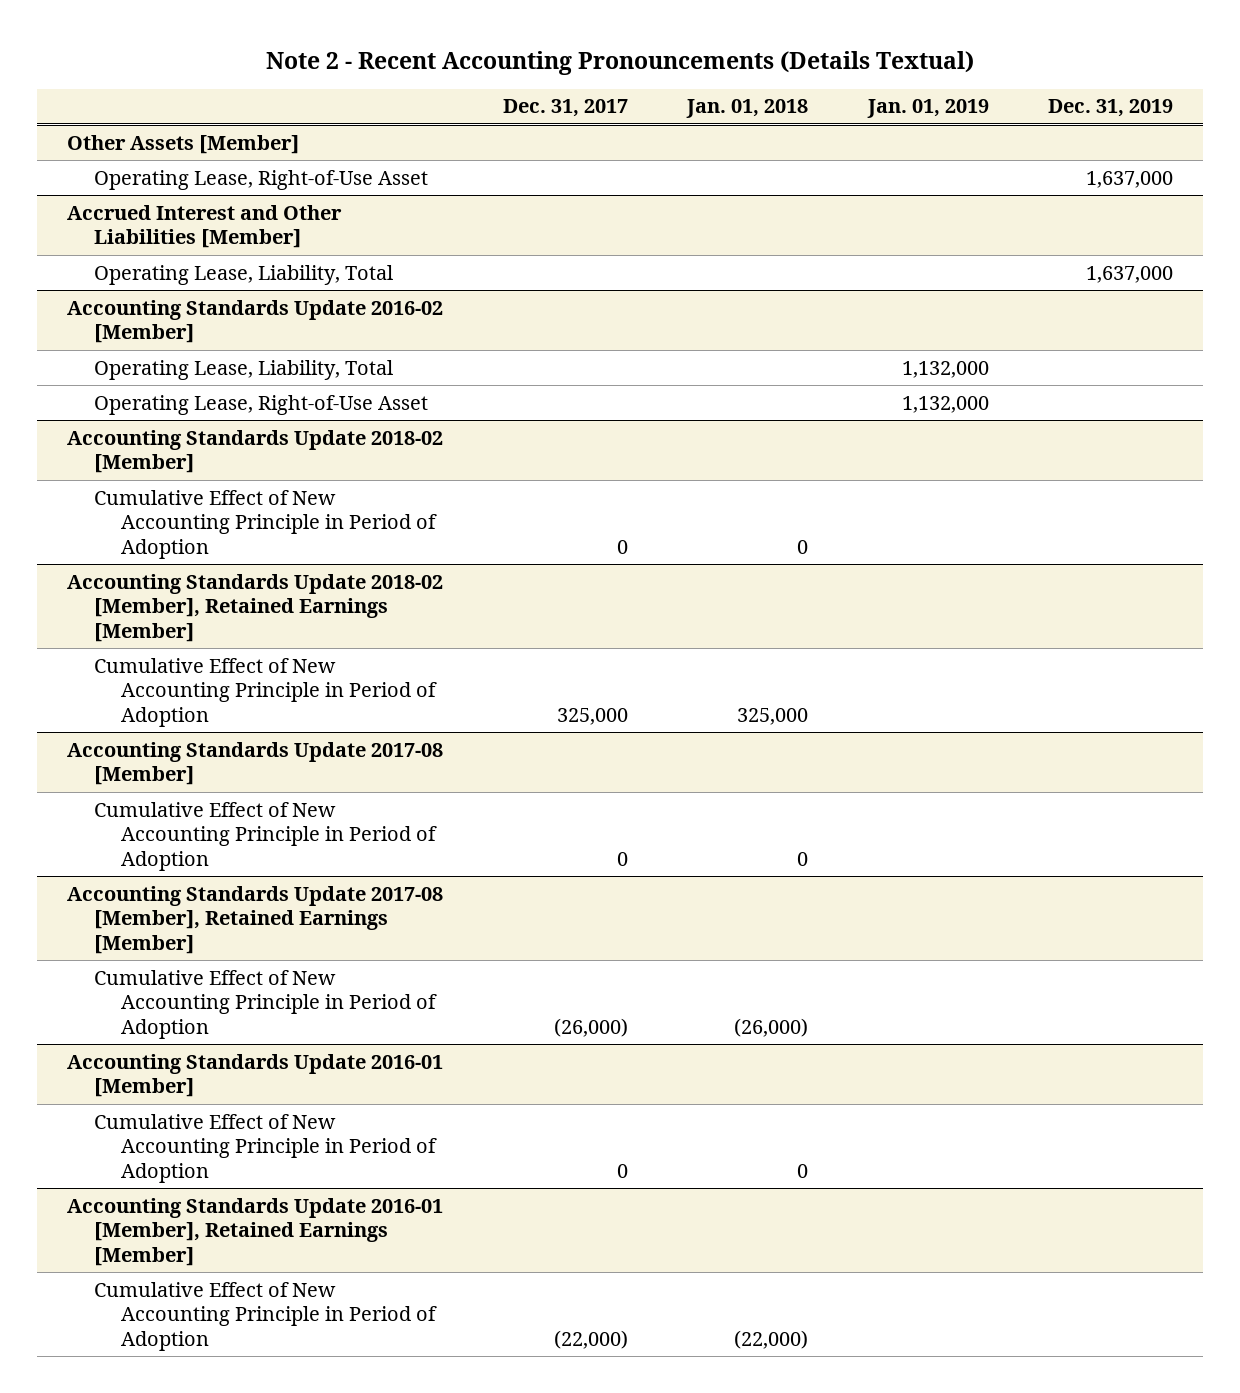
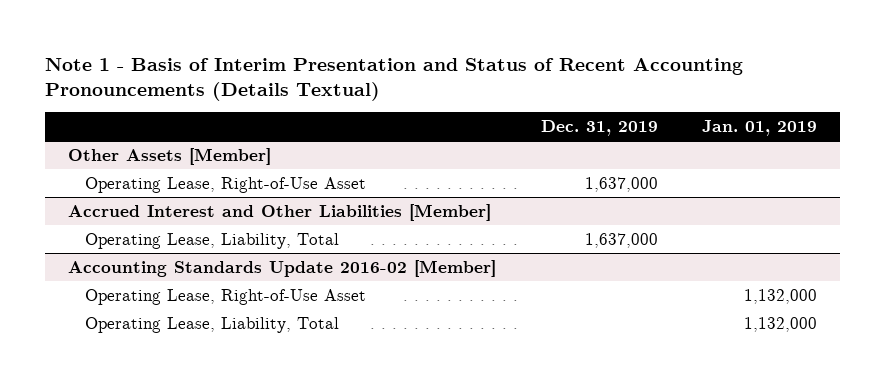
- Note 2 - Recent Accounting Pronouncements (Details Textual)
+ Note 1 - Basis of Interim Presentation and Status of Recent Accounting Pronouncements (Details Textual)
- | Dec. 31, 2017 | Jan. 01, 2018 | Jan. 01, 2019 | Dec. 31, 2019
+ | Dec. 31, 2019 | Jan. 01, 2019
- Accounting Standards Update 2018-02 [Member]
- Cumulative Effect of New Accounting Principle in Period of Adoption | 0 | 0 | |
- Accounting Standards Update 2018-02 [Member], Retained Earnings [Member]
- Cumulative Effect of New Accounting Principle in Period of Adoption | 325,000 | 325,000 | |
- Accounting Standards Update 2017-08 [Member]
- Cumulative Effect of New Accounting Principle in Period of Adoption | 0 | 0 | |
- Accounting Standards Update 2017-08 [Member], Retained Earnings [Member]
- Cumulative Effect of New Accounting Principle in Period of Adoption | (26,000) | (26,000) | |
- Accounting Standards Update 2016-01 [Member]
- Cumulative Effect of New Accounting Principle in Period of Adoption | 0 | 0 | |
- Accounting Standards Update 2016-01 [Member], Retained Earnings [Member]
- Cumulative Effect of New Accounting Principle in Period of Adoption | (22,000) | (22,000) | |
@ Accounting Standards Update 2016-02 [Member]
moved down: Operating Lease, Liability, Total | | 1,132,000

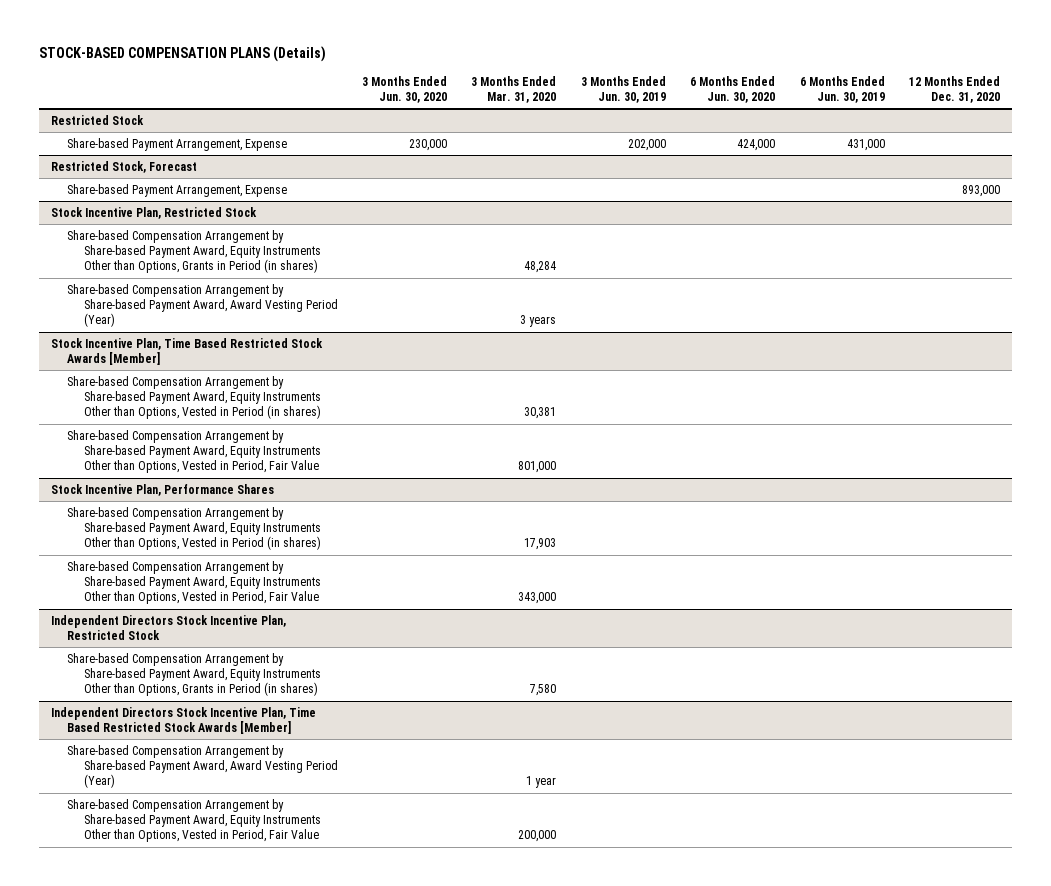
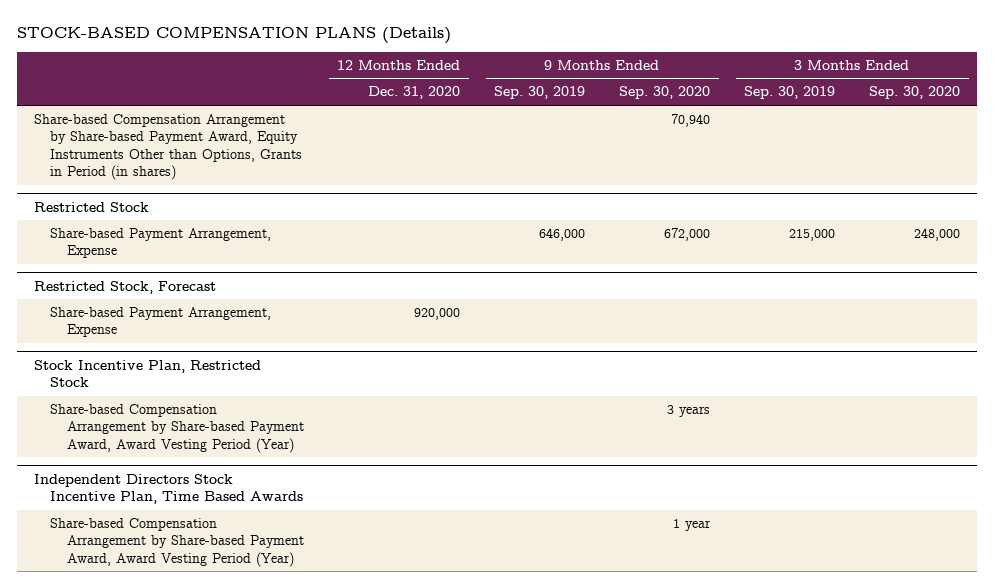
- | 3 Months Ended Jun. 30, 2020 | 3 Months Ended Mar. 31, 2020 | 3 Months Ended Jun. 30, 2019 | 6 Months Ended Jun. 30, 2020 | 6 Months Ended Jun. 30, 2019 | 12 Months Ended Dec. 31, 2020
+ | 12 Months Ended Dec. 31, 2020 | 9 Months Ended Sep. 30, 2019 | 9 Months Ended Sep. 30, 2020 | 3 Months Ended Sep. 30, 2019 | 3 Months Ended Sep. 30, 2020
+ Share-based Compensation Arrangement by Share-based Payment Award, Equity Instruments Other than Options, Grants in Period (in shares) | | | 70,940 | |
@ Restricted Stock, Forecast
- Share-based Payment Arrangement, Expense | | | | | | 893,000
+ Share-based Payment Arrangement, Expense | 920,000 | | | |
@ Stock Incentive Plan, Restricted Stock
- Share-based Compensation Arrangement by Share-based Payment Award, Equity Instruments Other than Options, Grants in Period (in shares) | | 48,284 | | | |
- Stock Incentive Plan, Time Based Restricted Stock Awards [Member]
- Share-based Compensation Arrangement by Share-based Payment Award, Equity Instruments Other than Options, Vested in Period (in shares) | | 30,381 | | | |
- Share-based Compensation Arrangement by Share-based Payment Award, Equity Instruments Other than Options, Vested in Period, Fair Value | | 801,000 | | | |
- Stock Incentive Plan, Performance Shares
- Share-based Compensation Arrangement by Share-based Payment Award, Equity Instruments Other than Options, Vested in Period (in shares) | | 17,903 | | | |
- Share-based Compensation Arrangement by Share-based Payment Award, Equity Instruments Other than Options, Vested in Period, Fair Value | | 343,000 | | | |
- Independent Directors Stock Incentive Plan, Restricted Stock
- Share-based Compensation Arrangement by Share-based Payment Award, Equity Instruments Other than Options, Grants in Period (in shares) | | 7,580 | | | |
- Independent Directors Stock Incentive Plan, Time Based Restricted Stock Awards [Member]
+ Independent Directors Stock Incentive Plan, Time Based Awards
- Share-based Compensation Arrangement by Share-based Payment Award, Equity Instruments Other than Options, Vested in Period, Fair Value | | 200,000 | | | |

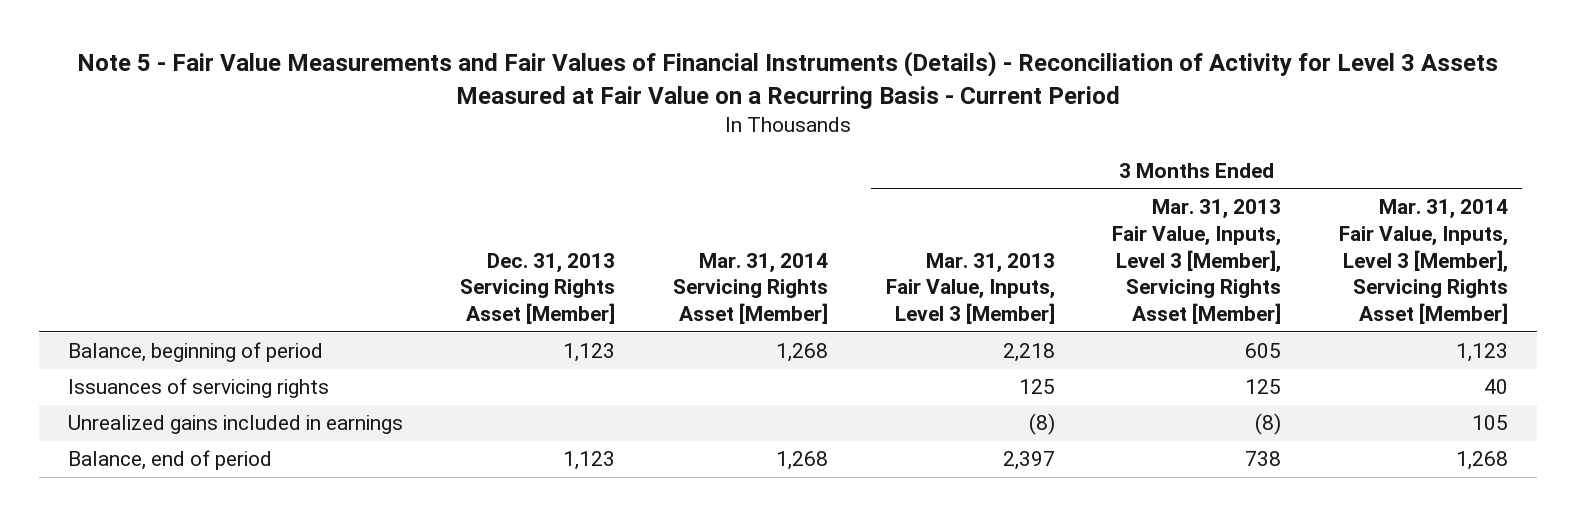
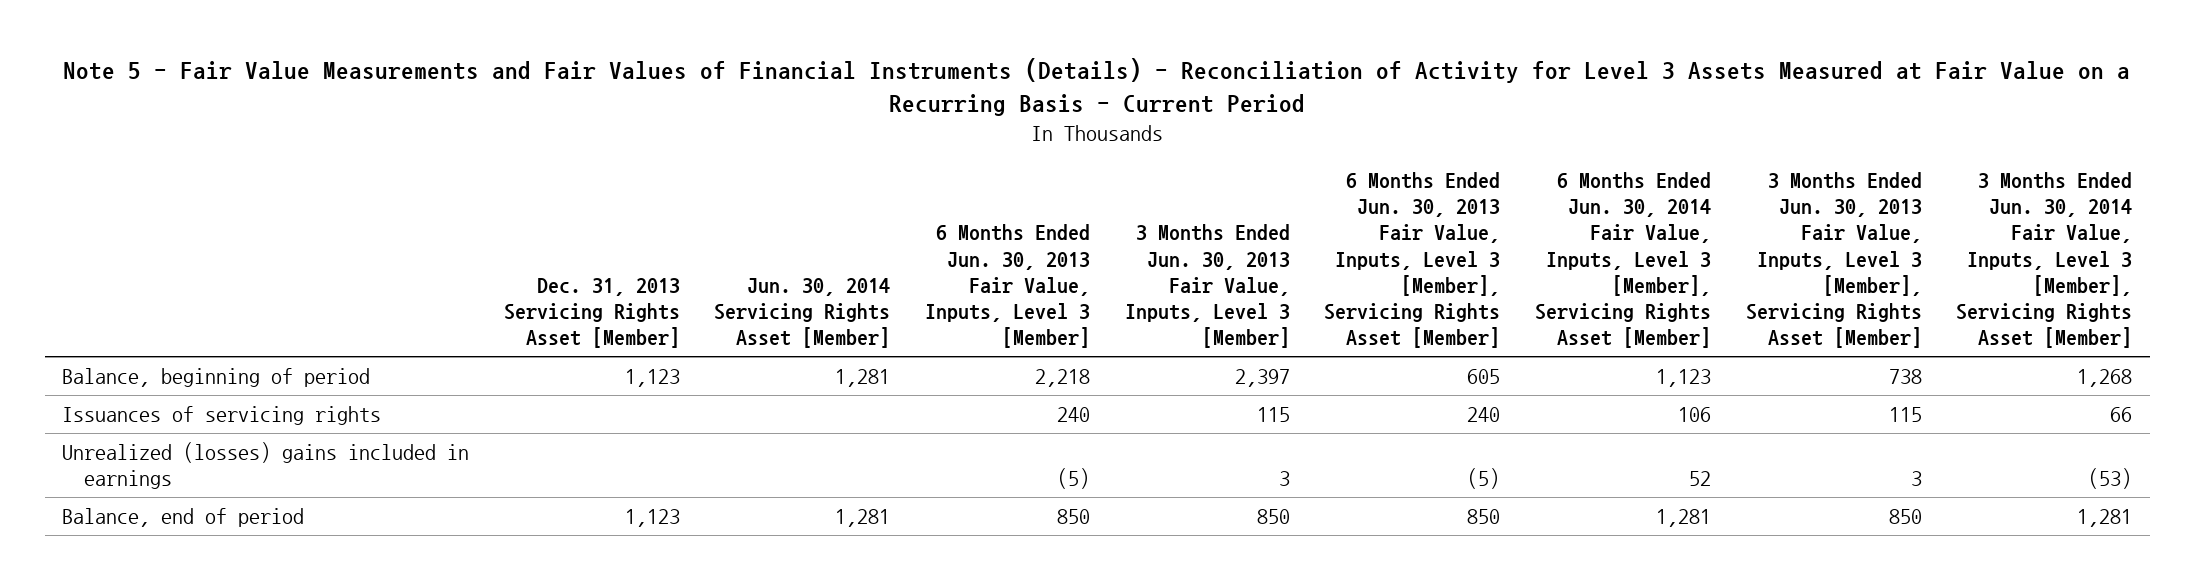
- | Dec. 31, 2013 Servicing Rights Asset [Member] | Mar. 31, 2014 Servicing Rights Asset [Member] | 3 Months Ended Mar. 31, 2013 Fair Value, Inputs, Level 3 [Member] | 3 Months Ended Mar. 31, 2013 Fair Value, Inputs, Level 3 [Member], Servicing Rights Asset [Member] | 3 Months Ended Mar. 31, 2014 Fair Value, Inputs, Level 3 [Member], Servicing Rights Asset [Member]
+ | Dec. 31, 2013 Servicing Rights Asset [Member] | Jun. 30, 2014 Servicing Rights Asset [Member] | 6 Months Ended Jun. 30, 2013 Fair Value, Inputs, Level 3 [Member] | 3 Months Ended Jun. 30, 2013 Fair Value, Inputs, Level 3 [Member] | 6 Months Ended Jun. 30, 2013 Fair Value, Inputs, Level 3 [Member], Servicing Rights Asset [Member] | 6 Months Ended Jun. 30, 2014 Fair Value, Inputs, Level 3 [Member], Servicing Rights Asset [Member] | 3 Months Ended Jun. 30, 2013 Fair Value, Inputs, Level 3 [Member], Servicing Rights Asset [Member] | 3 Months Ended Jun. 30, 2014 Fair Value, Inputs, Level 3 [Member], Servicing Rights Asset [Member]
- Unrealized gains included in earnings | | | (8) | (8) | 105
+ Unrealized (losses) gains included in earnings | | | (5) | 3 | (5) | 52 | 3 | (53)

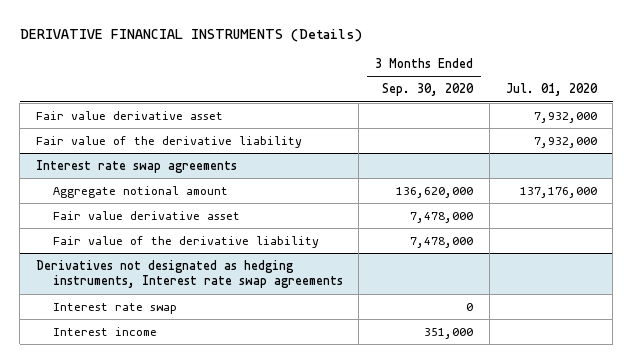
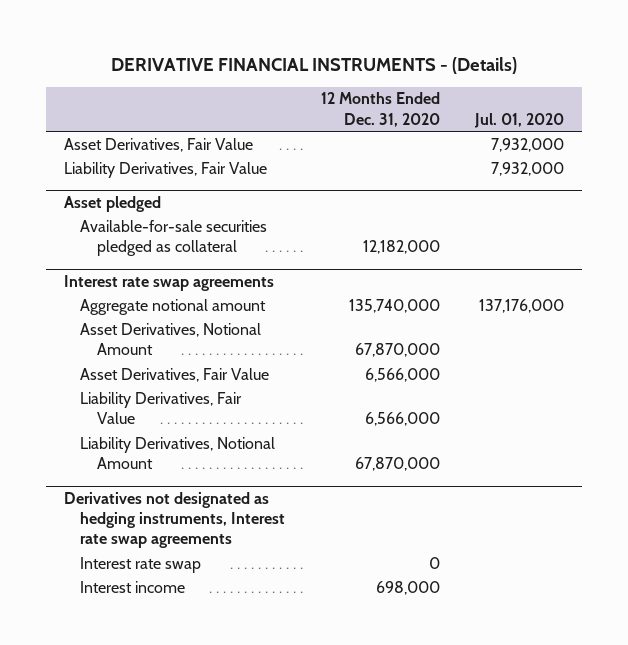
- DERIVATIVE FINANCIAL INSTRUMENTS (Details)
+ DERIVATIVE FINANCIAL INSTRUMENTS - (Details)
- | 3 Months Ended Sep. 30, 2020 | Jul. 01, 2020
+ | 12 Months Ended Dec. 31, 2020 | Jul. 01, 2020
- Fair value derivative asset | | 7,932,000
- Fair value of the derivative liability | | 7,932,000
+ Asset Derivatives, Fair Value | | 7,932,000
+ Liability Derivatives, Fair Value | | 7,932,000
+ Asset pledged
+ Available-for-sale securities pledged as collateral | 12,182,000 |
@ Interest rate swap agreements
- Fair value derivative asset | 7,478,000 |
- Fair value of the derivative liability | 7,478,000 |
+ Asset Derivatives, Notional Amount | 67,870,000 |
+ Asset Derivatives, Fair Value | 6,566,000 |
+ Liability Derivatives, Fair Value | 6,566,000 |
+ Liability Derivatives, Notional Amount | 67,870,000 |

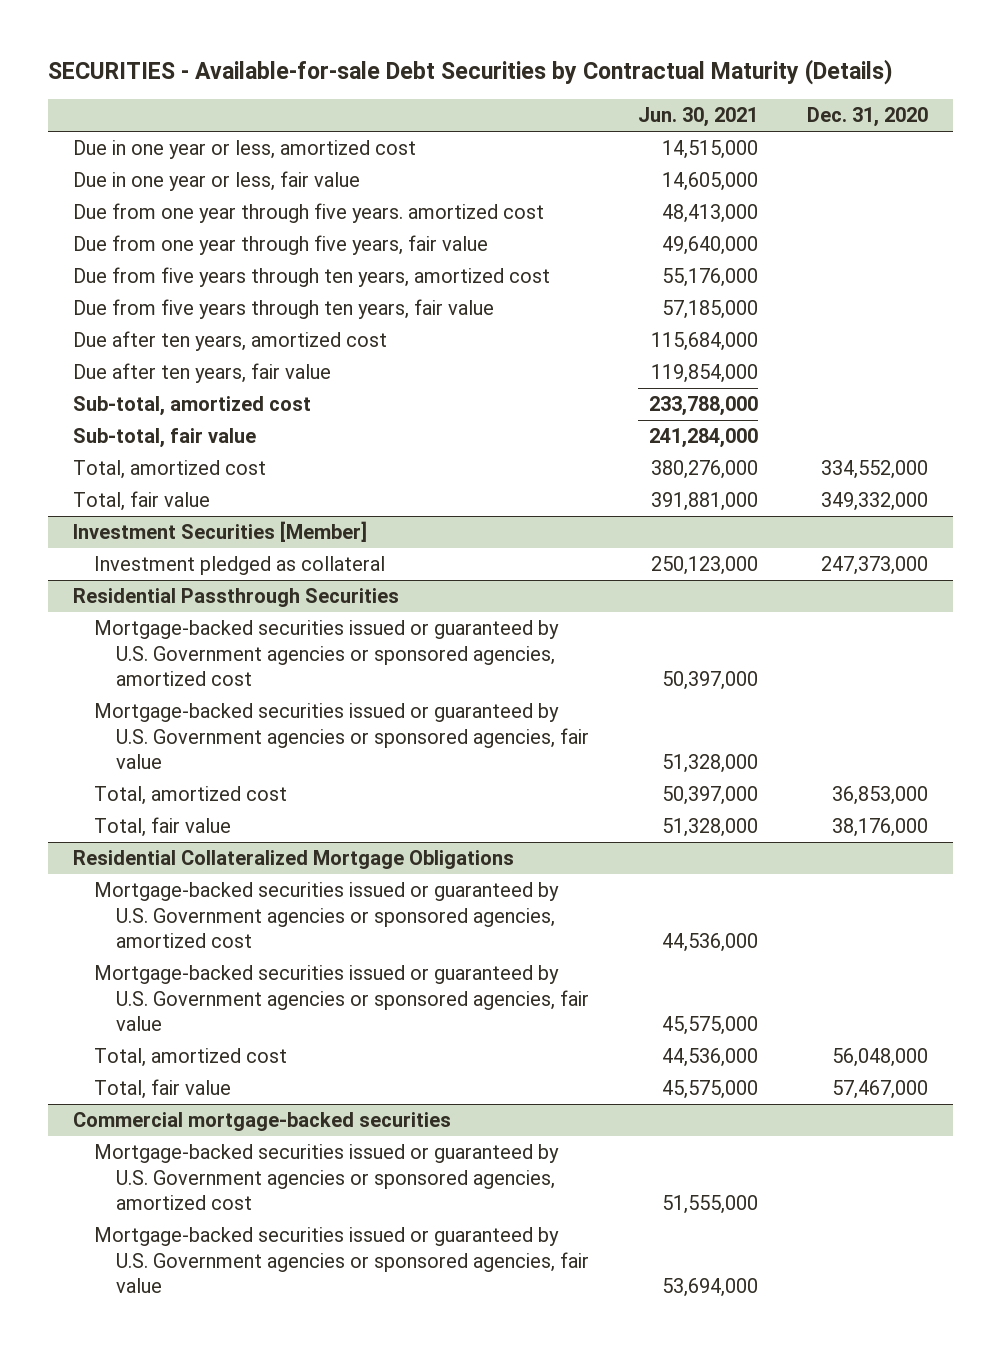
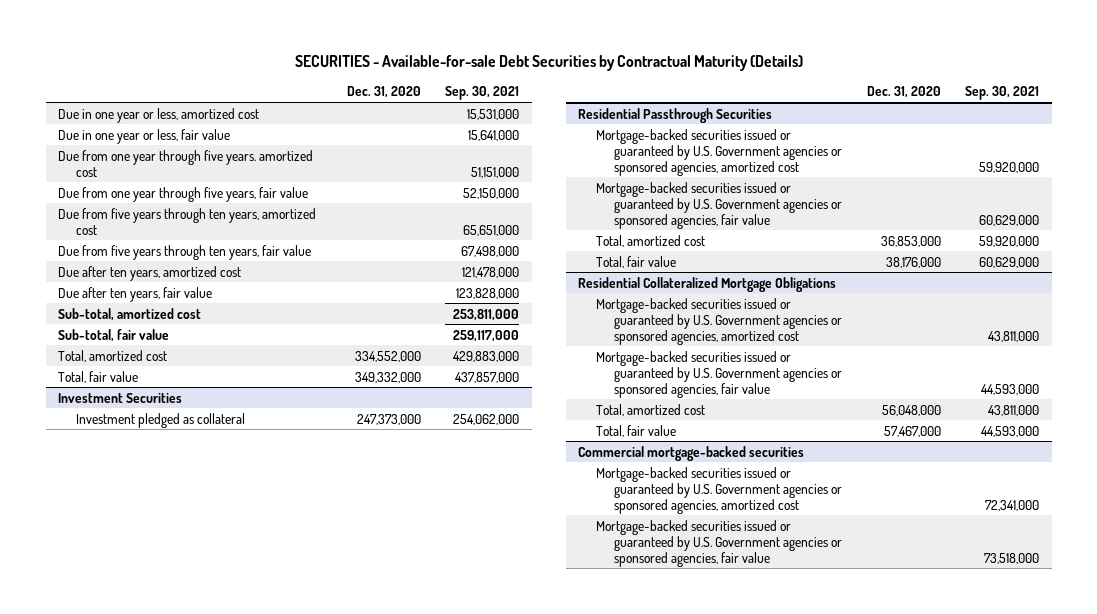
- | Jun. 30, 2021 | Dec. 31, 2020
+ | Dec. 31, 2020 | Sep. 30, 2021
- Investment Securities [Member]
+ Investment Securities

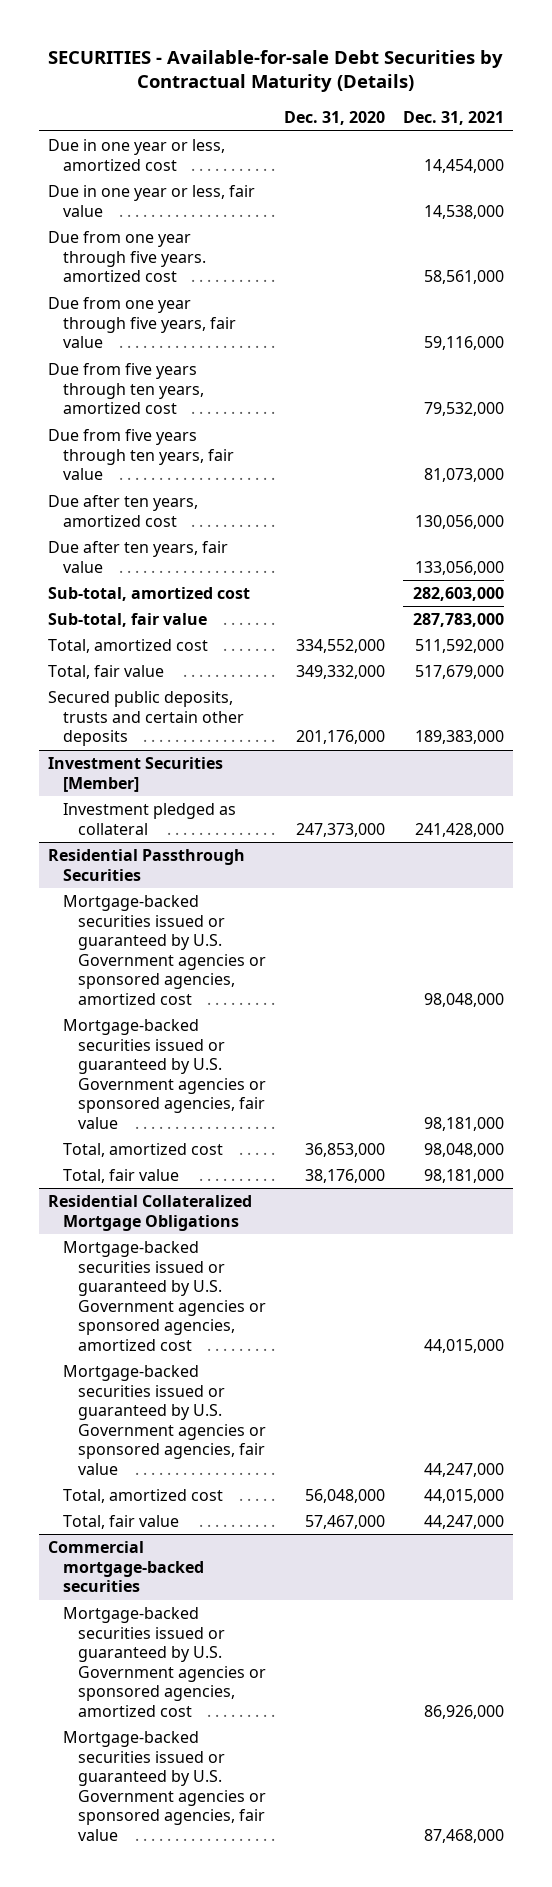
- | Dec. 31, 2020 | Sep. 30, 2021
+ | Dec. 31, 2020 | Dec. 31, 2021
- Investment Securities
+ Secured public deposits, trusts and certain other deposits | 201,176,000 | 189,383,000
+ Investment Securities [Member]

